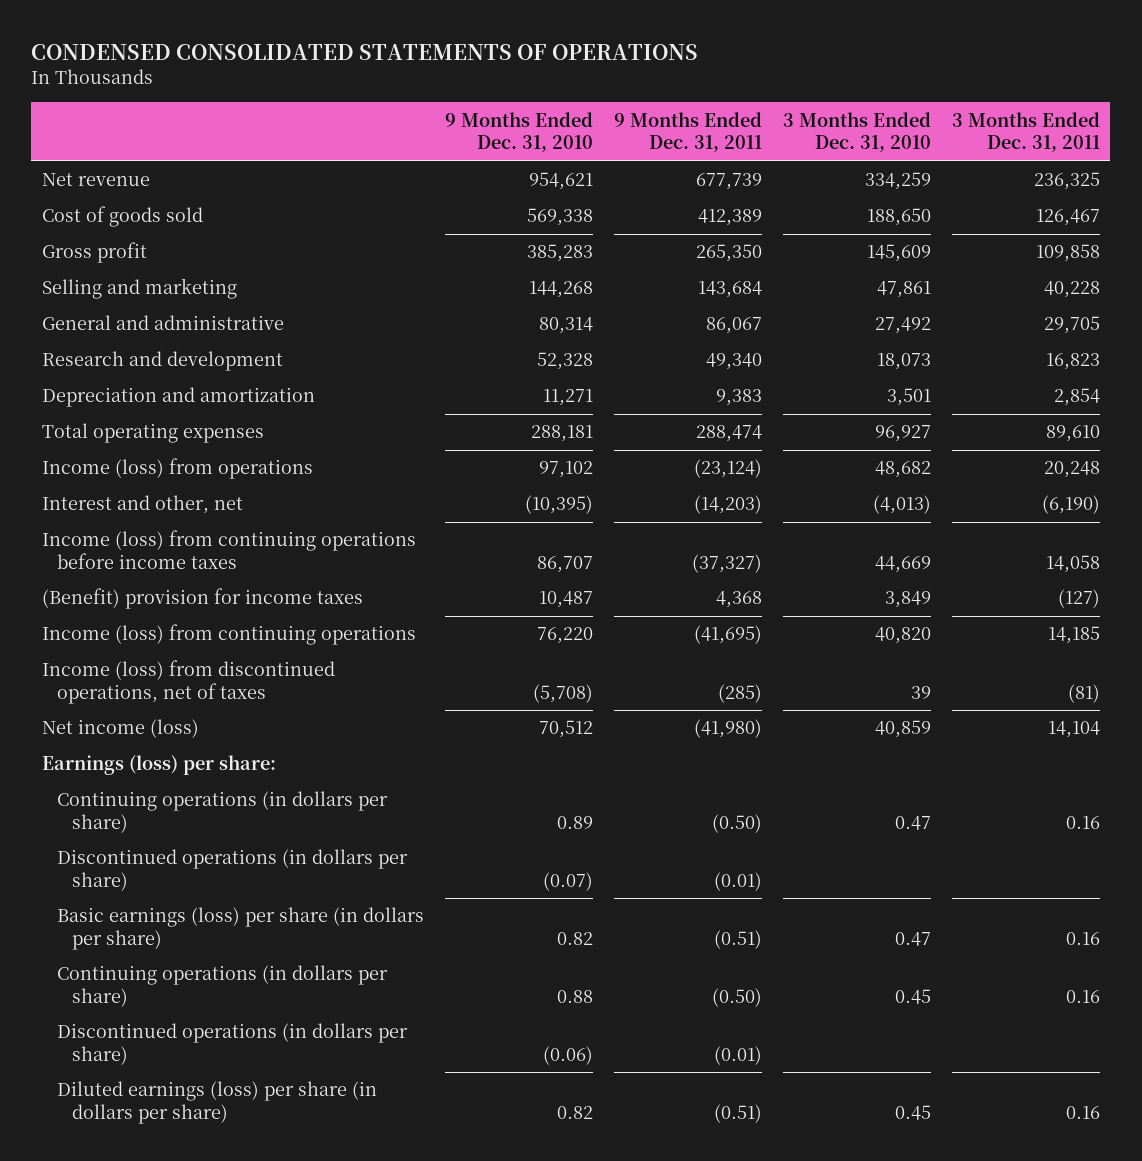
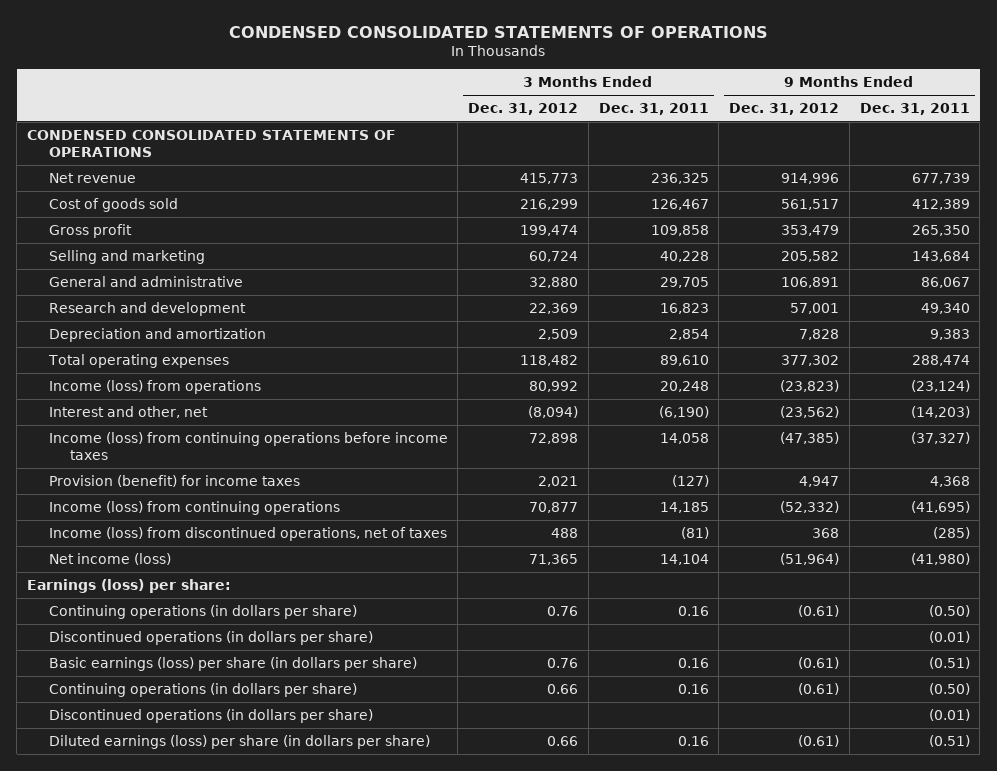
- | 9 Months Ended Dec. 31, 2010 | 9 Months Ended Dec. 31, 2011 | 3 Months Ended Dec. 31, 2010 | 3 Months Ended Dec. 31, 2011
+ | 3 Months Ended Dec. 31, 2012 | 3 Months Ended Dec. 31, 2011 | 9 Months Ended Dec. 31, 2012 | 9 Months Ended Dec. 31, 2011
+ CONDENSED CONSOLIDATED STATEMENTS OF OPERATIONS
- (Benefit) provision for income taxes | 10,487 | 4,368 | 3,849 | (127)
+ Provision (benefit) for income taxes | 2,021 | (127) | 4,947 | 4,368

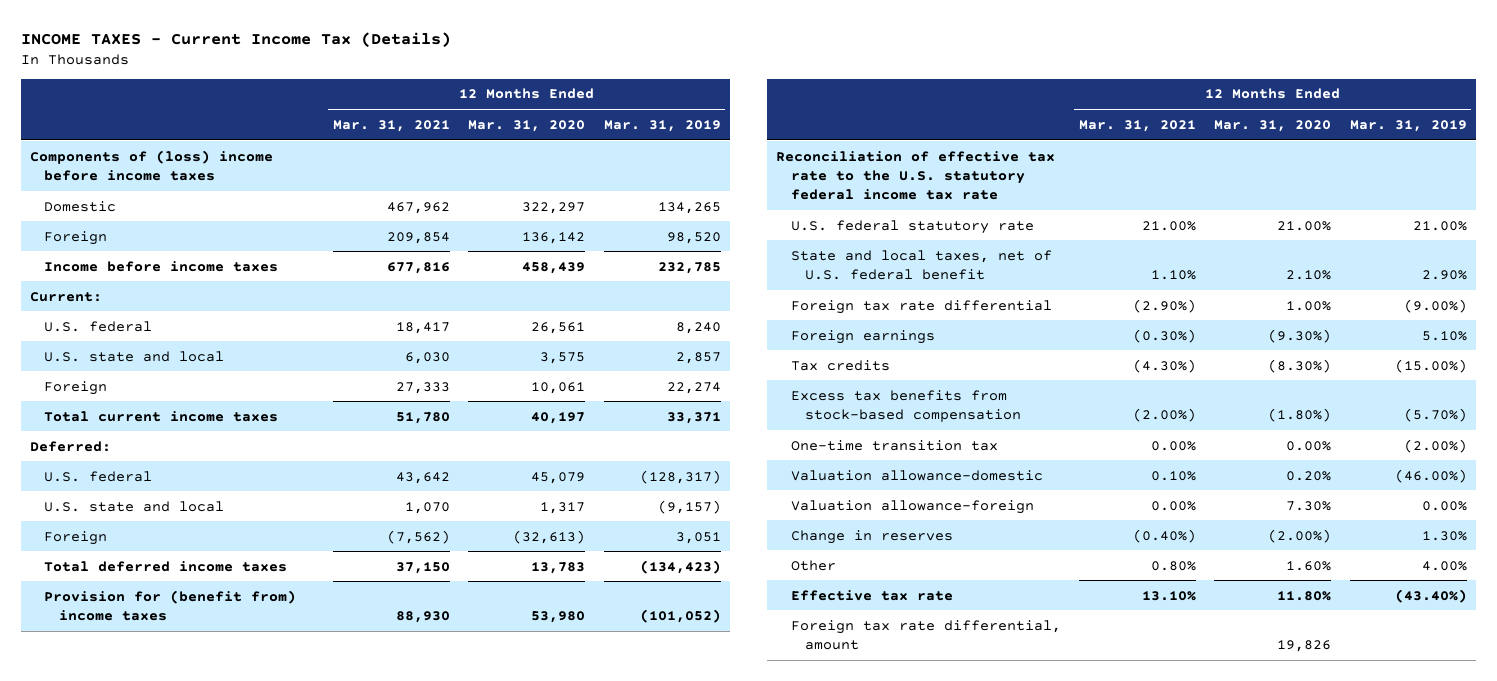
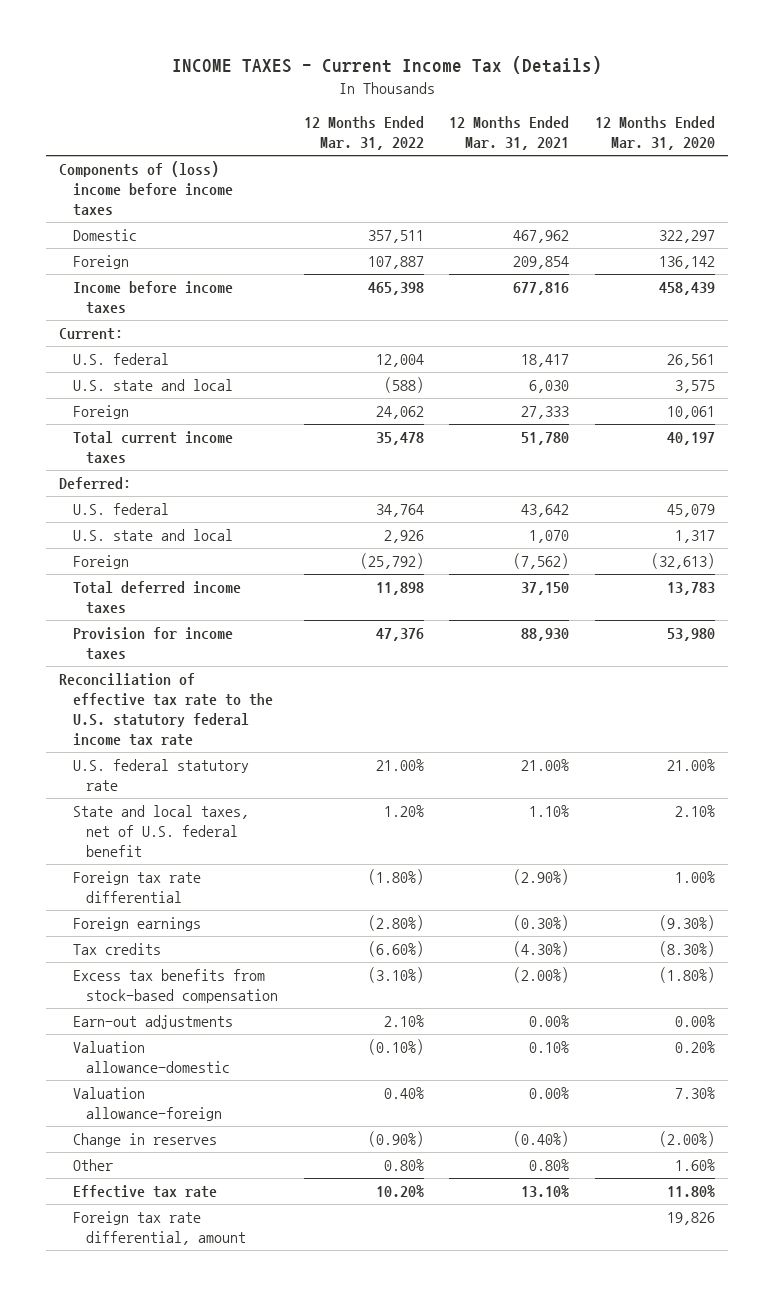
- | 12 Months Ended Mar. 31, 2021 | 12 Months Ended Mar. 31, 2020 | 12 Months Ended Mar. 31, 2019
+ | 12 Months Ended Mar. 31, 2022 | 12 Months Ended Mar. 31, 2021 | 12 Months Ended Mar. 31, 2020
- Provision for (benefit from) income taxes | 88,930 | 53,980 | (101,052)
+ Provision for income taxes | 47,376 | 88,930 | 53,980
- One-time transition tax | 0.00% | 0.00% | (2.00%)
+ Earn-out adjustments | 2.10% | 0.00% | 0.00%

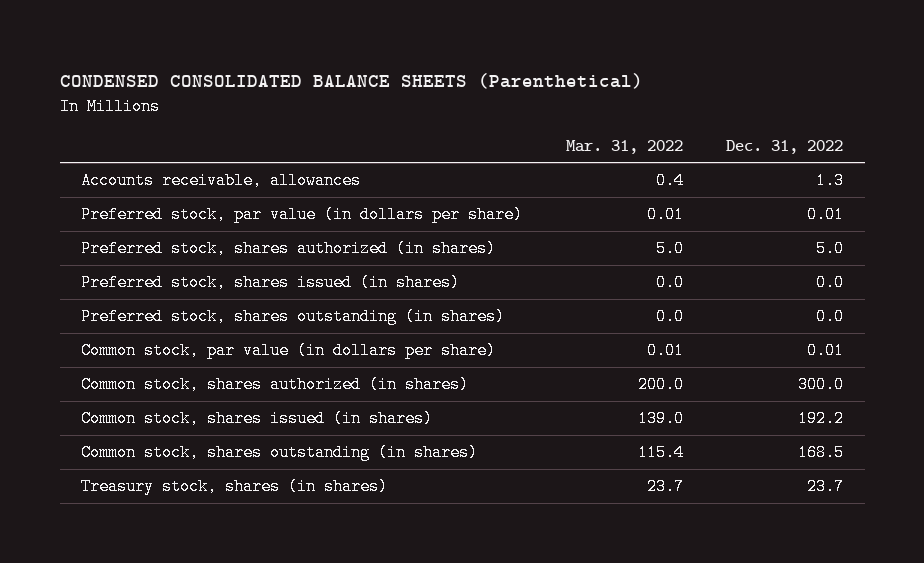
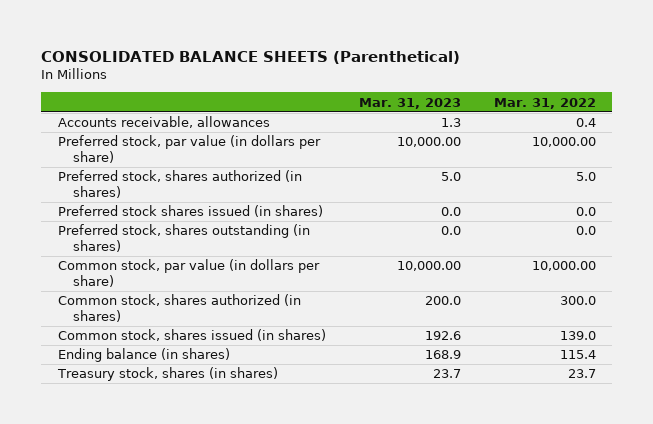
- CONDENSED CONSOLIDATED BALANCE SHEETS (Parenthetical)
+ CONSOLIDATED BALANCE SHEETS (Parenthetical)
- | Mar. 31, 2022 | Dec. 31, 2022
+ | Mar. 31, 2023 | Mar. 31, 2022
- Preferred stock, par value (in dollars per share) | 0.01 | 0.01
+ Preferred stock, par value (in dollars per share) | 10,000.00 | 10,000.00
- Preferred stock, shares issued (in shares) | 0.0 | 0.0
+ Preferred stock shares issued (in shares) | 0.0 | 0.0
- Common stock, par value (in dollars per share) | 0.01 | 0.01
- Common stock, shares authorized (in shares) | 200.0 | 300.0
+ Common stock, par value (in dollars per share) | 10,000.00 | 10,000.00
+ Common stock, shares authorized (in shares) | 200.0 | 300.0
- Common stock, shares outstanding (in shares) | 115.4 | 168.5
+ Ending balance (in shares) | 168.9 | 115.4

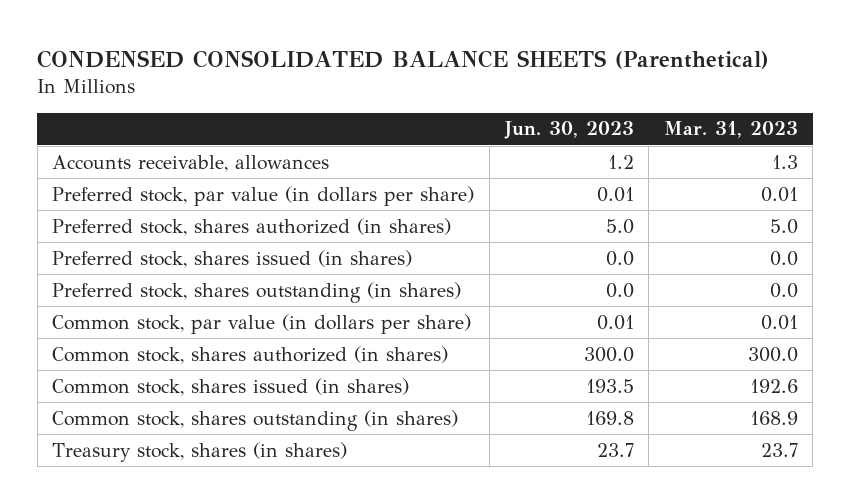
- CONSOLIDATED BALANCE SHEETS (Parenthetical)
+ CONDENSED CONSOLIDATED BALANCE SHEETS (Parenthetical)
- | Mar. 31, 2023 | Mar. 31, 2022
+ | Jun. 30, 2023 | Mar. 31, 2023
- Preferred stock, par value (in dollars per share) | 10,000.00 | 10,000.00
+ Preferred stock, par value (in dollars per share) | 0.01 | 0.01
- Preferred stock shares issued (in shares) | 0.0 | 0.0
+ Preferred stock, shares issued (in shares) | 0.0 | 0.0
- Common stock, par value (in dollars per share) | 10,000.00 | 10,000.00
- Common stock, shares authorized (in shares) | 200.0 | 300.0
+ Common stock, par value (in dollars per share) | 0.01 | 0.01
+ Common stock, shares authorized (in shares) | 300.0 | 300.0
- Ending balance (in shares) | 168.9 | 115.4
+ Common stock, shares outstanding (in shares) | 169.8 | 168.9

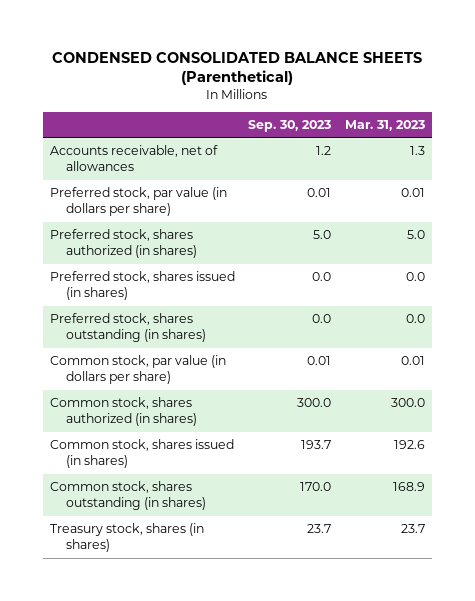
- | Jun. 30, 2023 | Mar. 31, 2023
+ | Sep. 30, 2023 | Mar. 31, 2023
- Accounts receivable, allowances | 1.2 | 1.3
+ Accounts receivable, net of allowances | 1.2 | 1.3

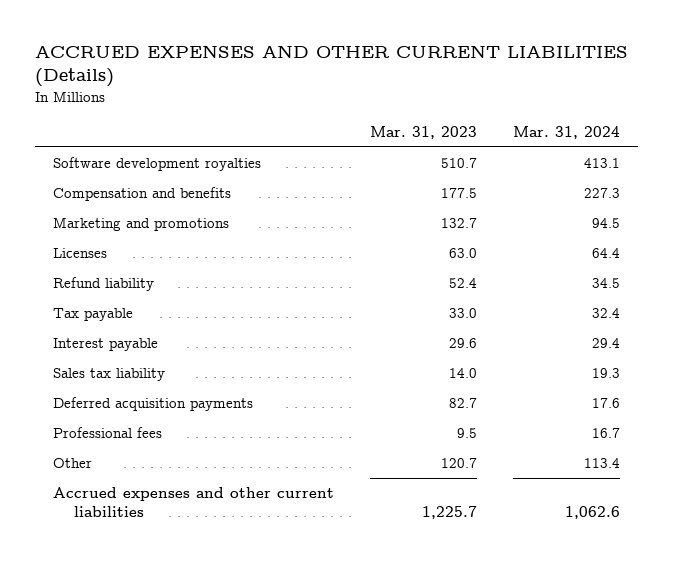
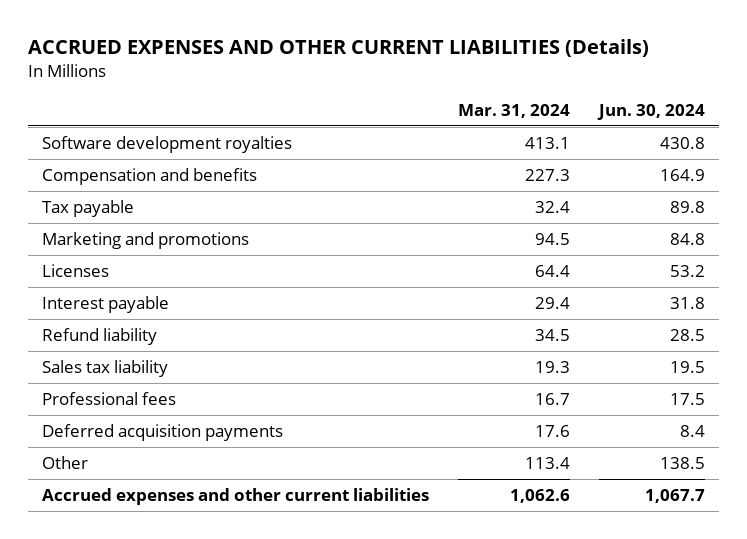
- | Mar. 31, 2023 | Mar. 31, 2024
+ | Mar. 31, 2024 | Jun. 30, 2024
moved up: Tax payable | 32.4 | 89.8
moved down: Refund liability | 34.5 | 28.5
moved down: Deferred acquisition payments | 17.6 | 8.4

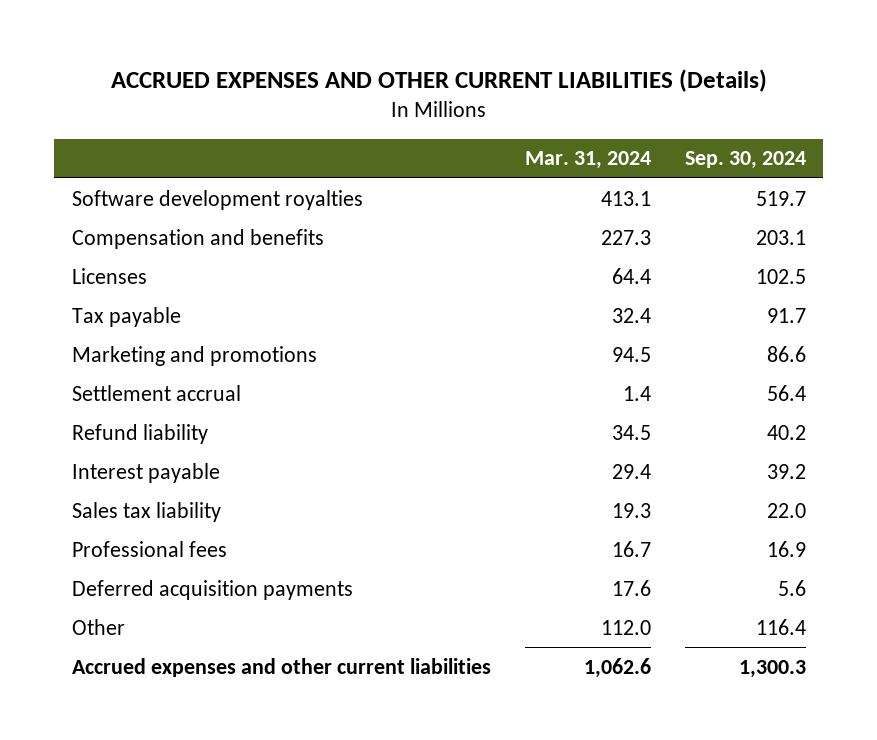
- | Mar. 31, 2024 | Jun. 30, 2024
+ | Mar. 31, 2024 | Sep. 30, 2024
moved up: Licenses | 64.4 | 102.5
+ Settlement accrual | 1.4 | 56.4
moved down: Interest payable | 29.4 | 39.2
- Other | 113.4 | 138.5
+ Other | 112.0 | 116.4

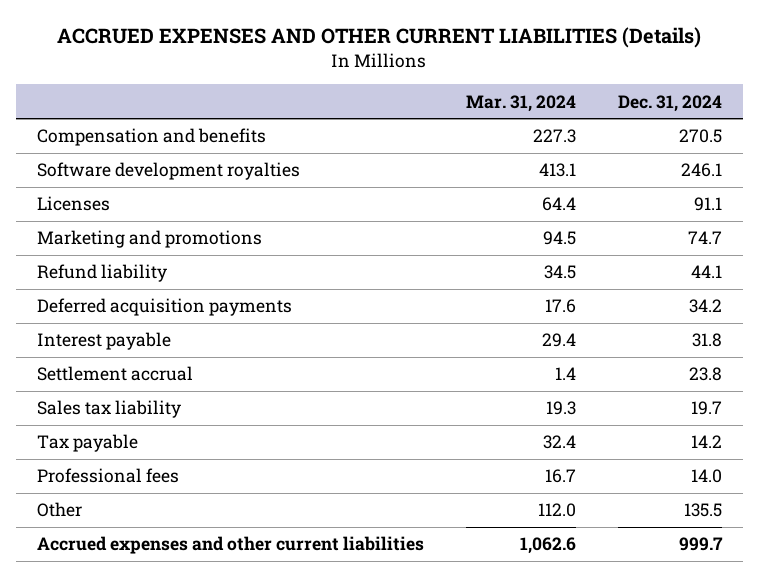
- | Mar. 31, 2024 | Sep. 30, 2024
+ | Mar. 31, 2024 | Dec. 31, 2024
moved down: Software development royalties | 413.1 | 246.1
moved up: Deferred acquisition payments | 17.6 | 34.2
moved down: Settlement accrual | 1.4 | 23.8
moved down: Tax payable | 32.4 | 14.2

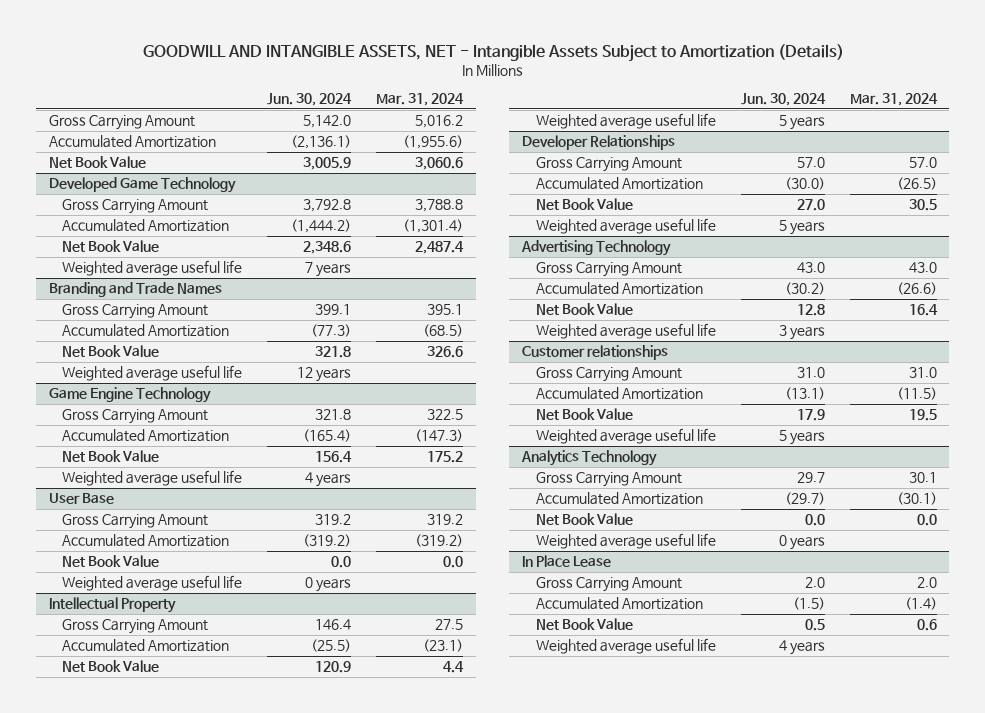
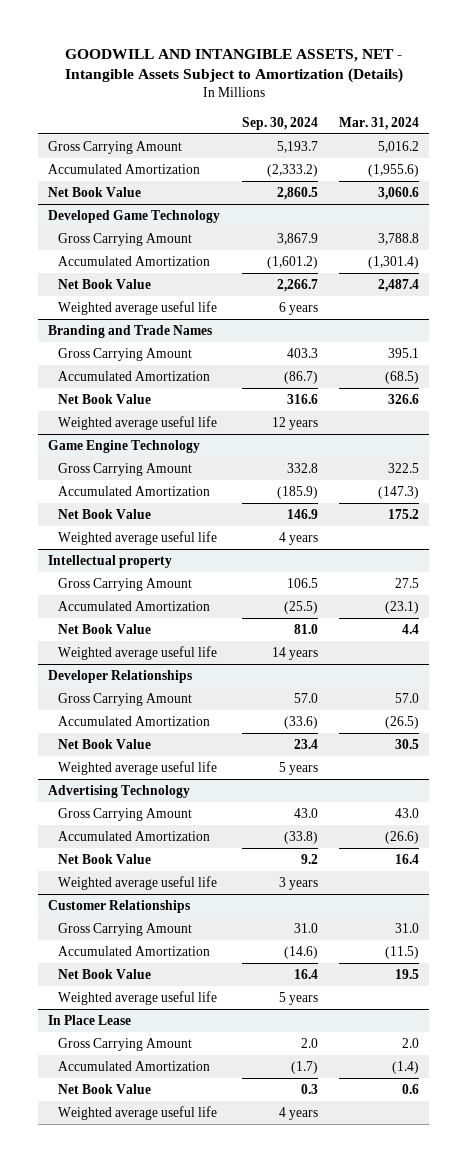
- | Jun. 30, 2024 | Mar. 31, 2024
+ | Sep. 30, 2024 | Mar. 31, 2024
- User Base
- Gross Carrying Amount | 319.2 | 319.2
- Accumulated Amortization | (319.2) | (319.2)
- Net Book Value | 0.0 | 0.0
- Weighted average useful life | 0 years |
- Intellectual Property
+ Intellectual property
- Customer relationships
+ Customer Relationships
- Analytics Technology
- Gross Carrying Amount | 29.7 | 30.1
- Accumulated Amortization | (29.7) | (30.1)
- Net Book Value | 0.0 | 0.0
- Weighted average useful life | 0 years |

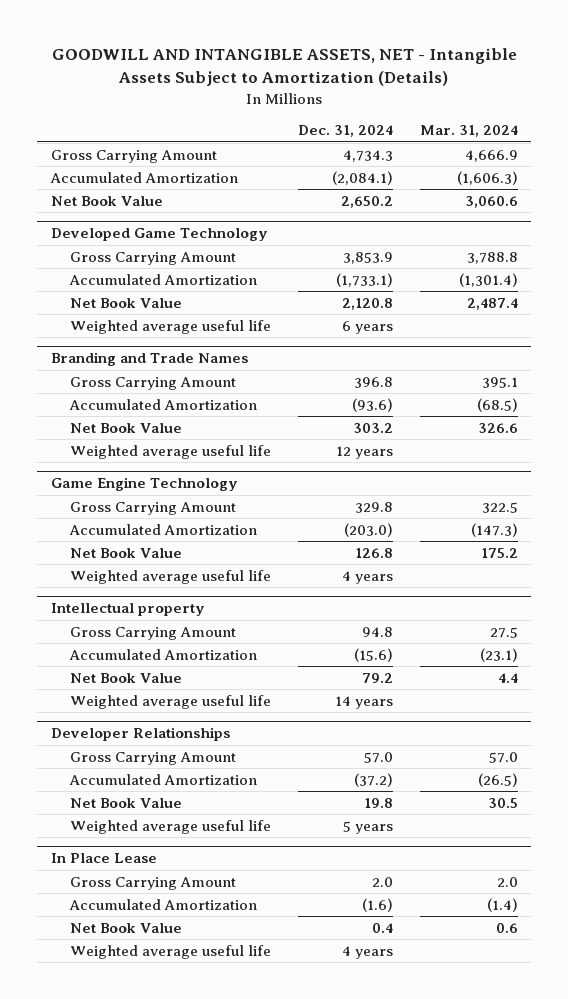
- | Sep. 30, 2024 | Mar. 31, 2024
+ | Dec. 31, 2024 | Mar. 31, 2024
- Gross Carrying Amount | 5,193.7 | 5,016.2
- Accumulated Amortization | (2,333.2) | (1,955.6)
+ Gross Carrying Amount | 4,734.3 | 4,666.9
+ Accumulated Amortization | (2,084.1) | (1,606.3)
- Advertising Technology
- Gross Carrying Amount | 43.0 | 43.0
- Accumulated Amortization | (33.8) | (26.6)
- Net Book Value | 9.2 | 16.4
- Weighted average useful life | 3 years |
- Customer Relationships
- Gross Carrying Amount | 31.0 | 31.0
- Accumulated Amortization | (14.6) | (11.5)
- Net Book Value | 16.4 | 19.5
- Weighted average useful life | 5 years |

